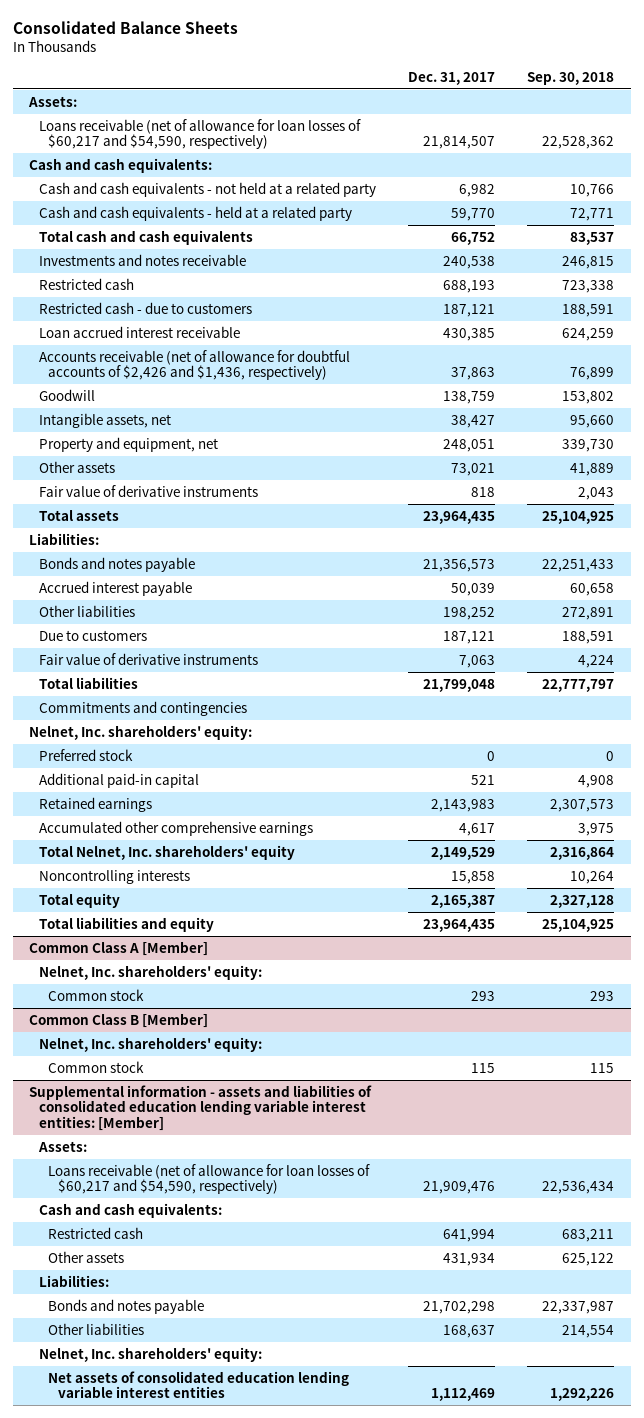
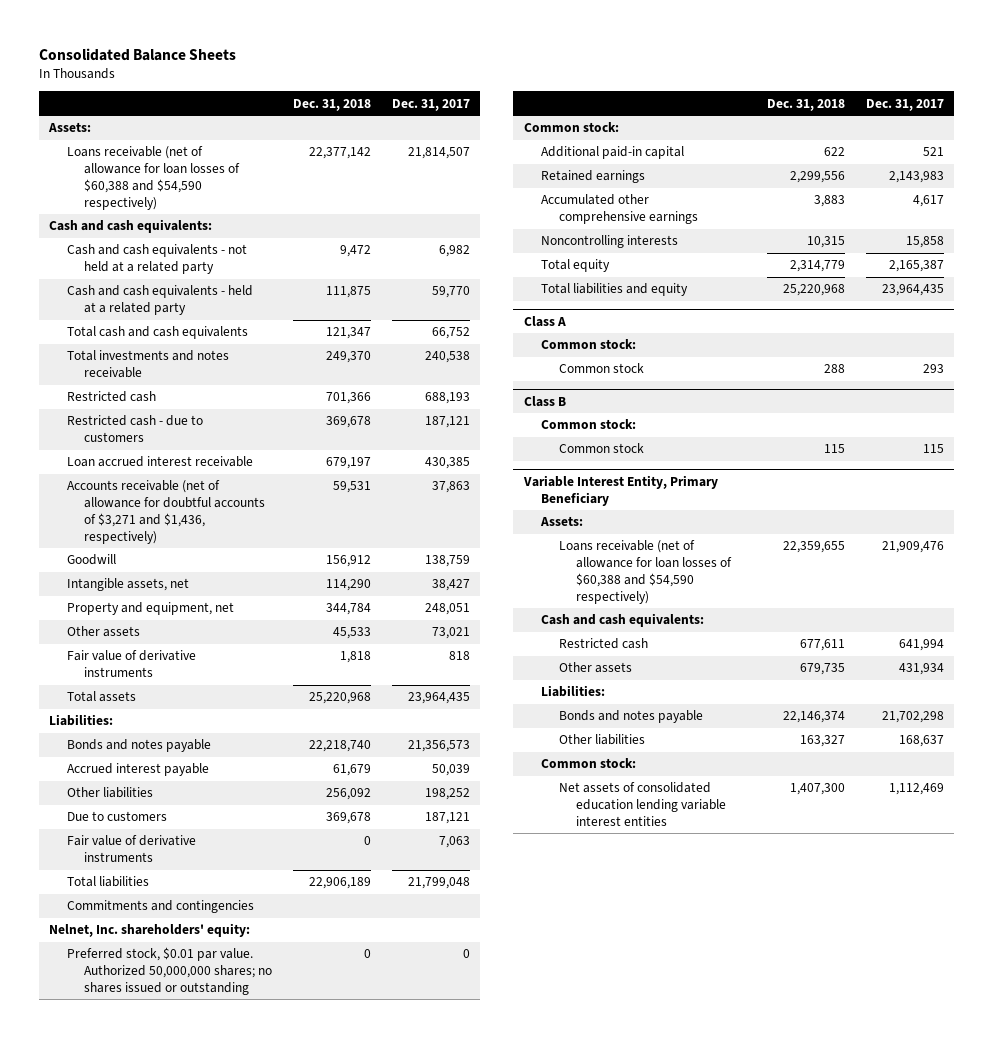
- | Dec. 31, 2017 | Sep. 30, 2018
+ | Dec. 31, 2018 | Dec. 31, 2017
- Loans receivable (net of allowance for loan losses of $60,217 and $54,590, respectively) | 21,814,507 | 22,528,362
+ Loans receivable (net of allowance for loan losses of $60,388 and $54,590 respectively) | 22,377,142 | 21,814,507
- Investments and notes receivable | 240,538 | 246,815
+ Total investments and notes receivable | 249,370 | 240,538
- Accounts receivable (net of allowance for doubtful accounts of $2,426 and $1,436, respectively) | 37,863 | 76,899
+ Accounts receivable (net of allowance for doubtful accounts of $3,271 and $1,436, respectively) | 59,531 | 37,863
- Preferred stock | 0 | 0
+ Preferred stock, $0.01 par value. Authorized 50,000,000 shares; no shares issued or outstanding | 0 | 0
+ Common stock:
- Total Nelnet, Inc. shareholders' equity | 2,149,529 | 2,316,864
- Common Class A [Member]
- Nelnet, Inc. shareholders' equity:
+ Class A
+ Common stock:
- Common Class B [Member]
- Nelnet, Inc. shareholders' equity:
+ Class B
+ Common stock:
- Supplemental information - assets and liabilities of consolidated education lending variable interest entities: [Member]
+ Variable Interest Entity, Primary Beneficiary
- Loans receivable (net of allowance for loan losses of $60,217 and $54,590, respectively) | 21,909,476 | 22,536,434
+ Loans receivable (net of allowance for loan losses of $60,388 and $54,590 respectively) | 22,359,655 | 21,909,476
- Nelnet, Inc. shareholders' equity:
+ Common stock:

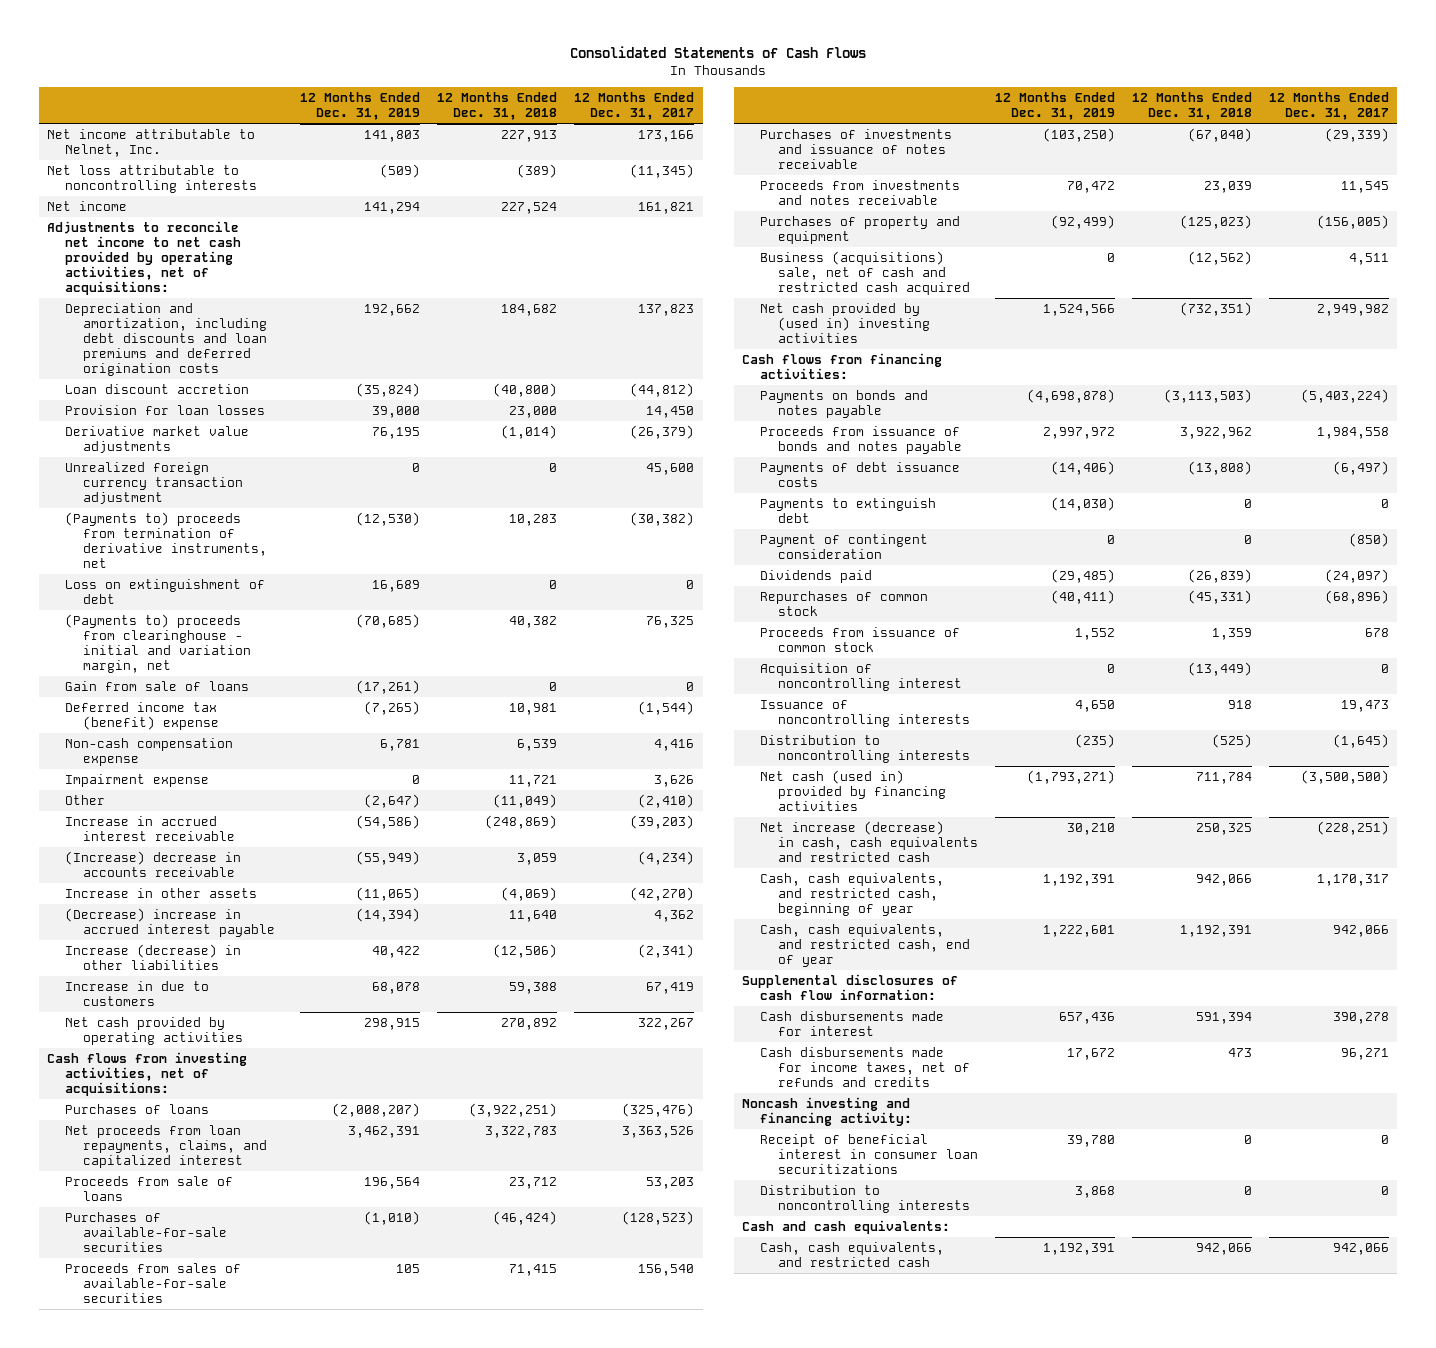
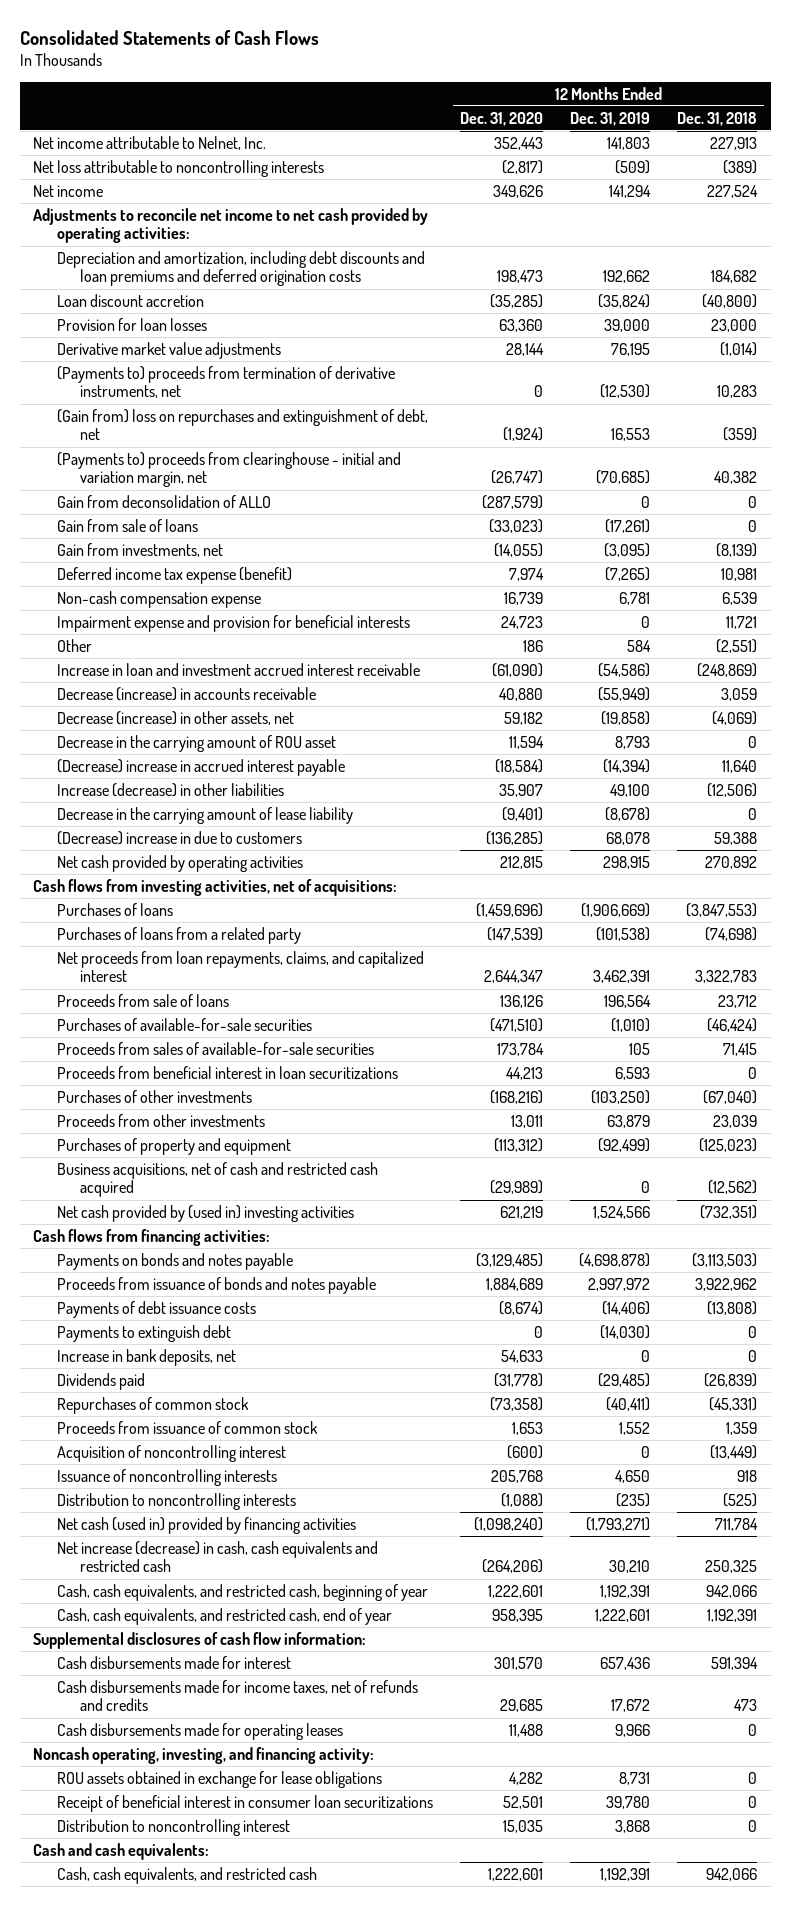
- | 12 Months Ended Dec. 31, 2019 | 12 Months Ended Dec. 31, 2018 | 12 Months Ended Dec. 31, 2017
+ | 12 Months Ended Dec. 31, 2020 | 12 Months Ended Dec. 31, 2019 | 12 Months Ended Dec. 31, 2018
- Adjustments to reconcile net income to net cash provided by operating activities, net of acquisitions:
+ Adjustments to reconcile net income to net cash provided by operating activities:
- Unrealized foreign currency transaction adjustment | 0 | 0 | 45,600
- Loss on extinguishment of debt | 16,689 | 0 | 0
+ (Gain from) loss on repurchases and extinguishment of debt, net | (1,924) | 16,553 | (359)
+ Gain from deconsolidation of ALLO | (287,579) | 0 | 0
- Deferred income tax (benefit) expense | (7,265) | 10,981 | (1,544)
+ Gain from investments, net | (14,055) | (3,095) | (8,139)
+ Deferred income tax expense (benefit) | 7,974 | (7,265) | 10,981
- Impairment expense | 0 | 11,721 | 3,626
- Other | (2,647) | (11,049) | (2,410)
- Increase in accrued interest receivable | (54,586) | (248,869) | (39,203)
- (Increase) decrease in accounts receivable | (55,949) | 3,059 | (4,234)
- Increase in other assets | (11,065) | (4,069) | (42,270)
+ Impairment expense and provision for beneficial interests | 24,723 | 0 | 11,721
+ Other | 186 | 584 | (2,551)
+ Increase in loan and investment accrued interest receivable | (61,090) | (54,586) | (248,869)
+ Decrease (increase) in accounts receivable | 40,880 | (55,949) | 3,059
+ Decrease (increase) in other assets, net | 59,182 | (19,858) | (4,069)
+ Decrease in the carrying amount of ROU asset | 11,594 | 8,793 | 0
- Increase (decrease) in other liabilities | 40,422 | (12,506) | (2,341)
- Increase in due to customers | 68,078 | 59,388 | 67,419
+ Increase (decrease) in other liabilities | 35,907 | 49,100 | (12,506)
+ Decrease in the carrying amount of lease liability | (9,401) | (8,678) | 0
+ (Decrease) increase in due to customers | (136,285) | 68,078 | 59,388
- Purchases of loans | (2,008,207) | (3,922,251) | (325,476)
+ Purchases of loans | (1,459,696) | (1,906,669) | (3,847,553)
+ Purchases of loans from a related party | (147,539) | (101,538) | (74,698)
- Purchases of investments and issuance of notes receivable | (103,250) | (67,040) | (29,339)
- Proceeds from investments and notes receivable | 70,472 | 23,039 | 11,545
+ Proceeds from beneficial interest in loan securitizations | 44,213 | 6,593 | 0
+ Purchases of other investments | (168,216) | (103,250) | (67,040)
+ Proceeds from other investments | 13,011 | 63,879 | 23,039
- Business (acquisitions) sale, net of cash and restricted cash acquired | 0 | (12,562) | 4,511
+ Business acquisitions, net of cash and restricted cash acquired | (29,989) | 0 | (12,562)
- Payment of contingent consideration | 0 | 0 | (850)
+ Increase in bank deposits, net | 54,633 | 0 | 0
- Noncash investing and financing activity:
+ Cash disbursements made for operating leases | 11,488 | 9,966 | 0
+ Noncash operating, investing, and financing activity:
+ ROU assets obtained in exchange for lease obligations | 4,282 | 8,731 | 0
- Distribution to noncontrolling interests | 3,868 | 0 | 0
+ Distribution to noncontrolling interest | 15,035 | 3,868 | 0

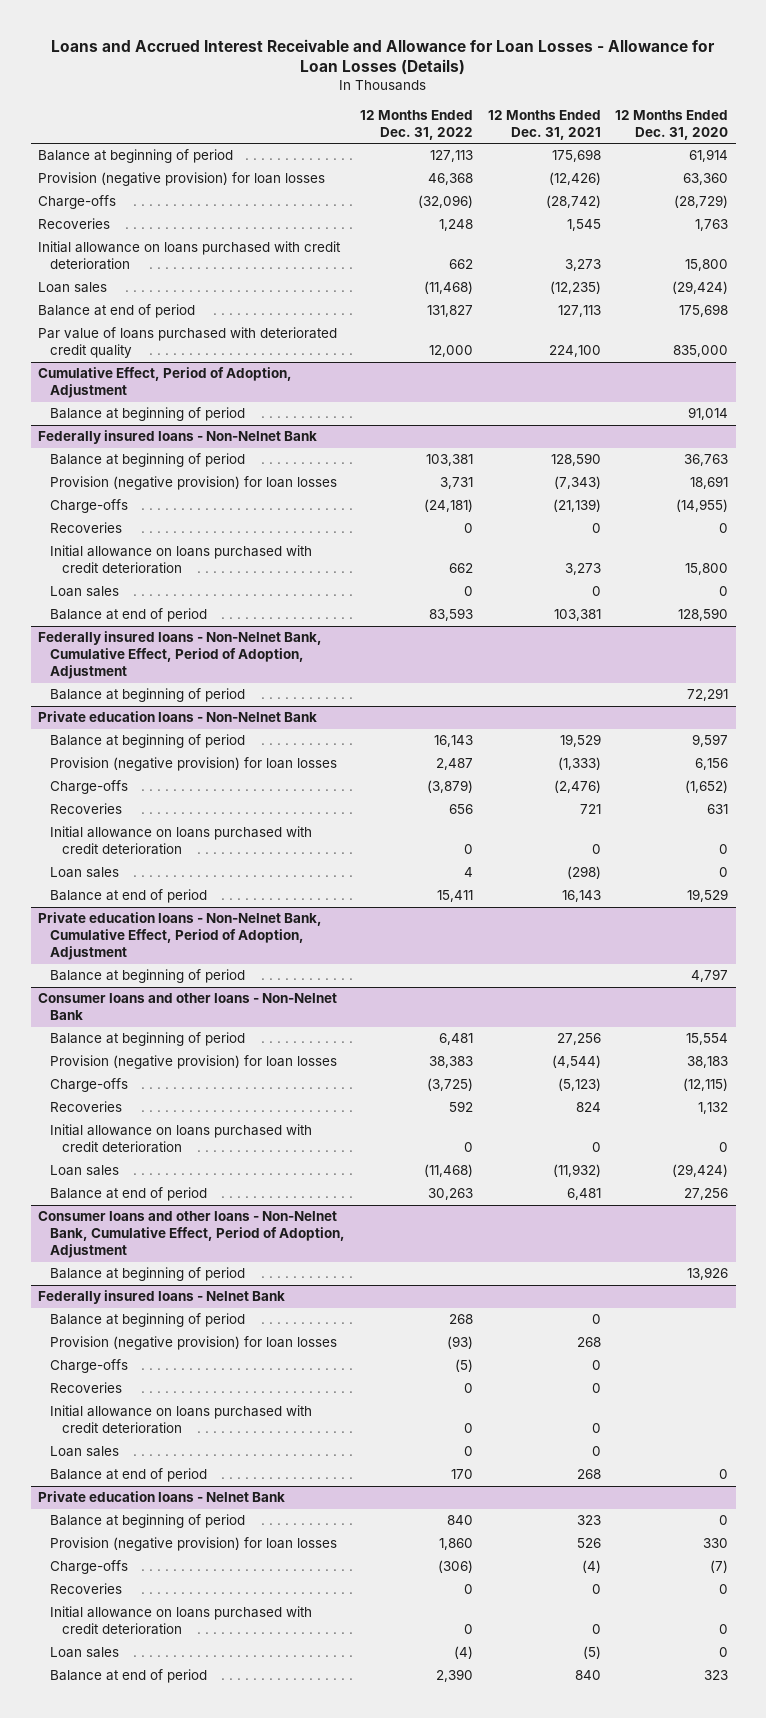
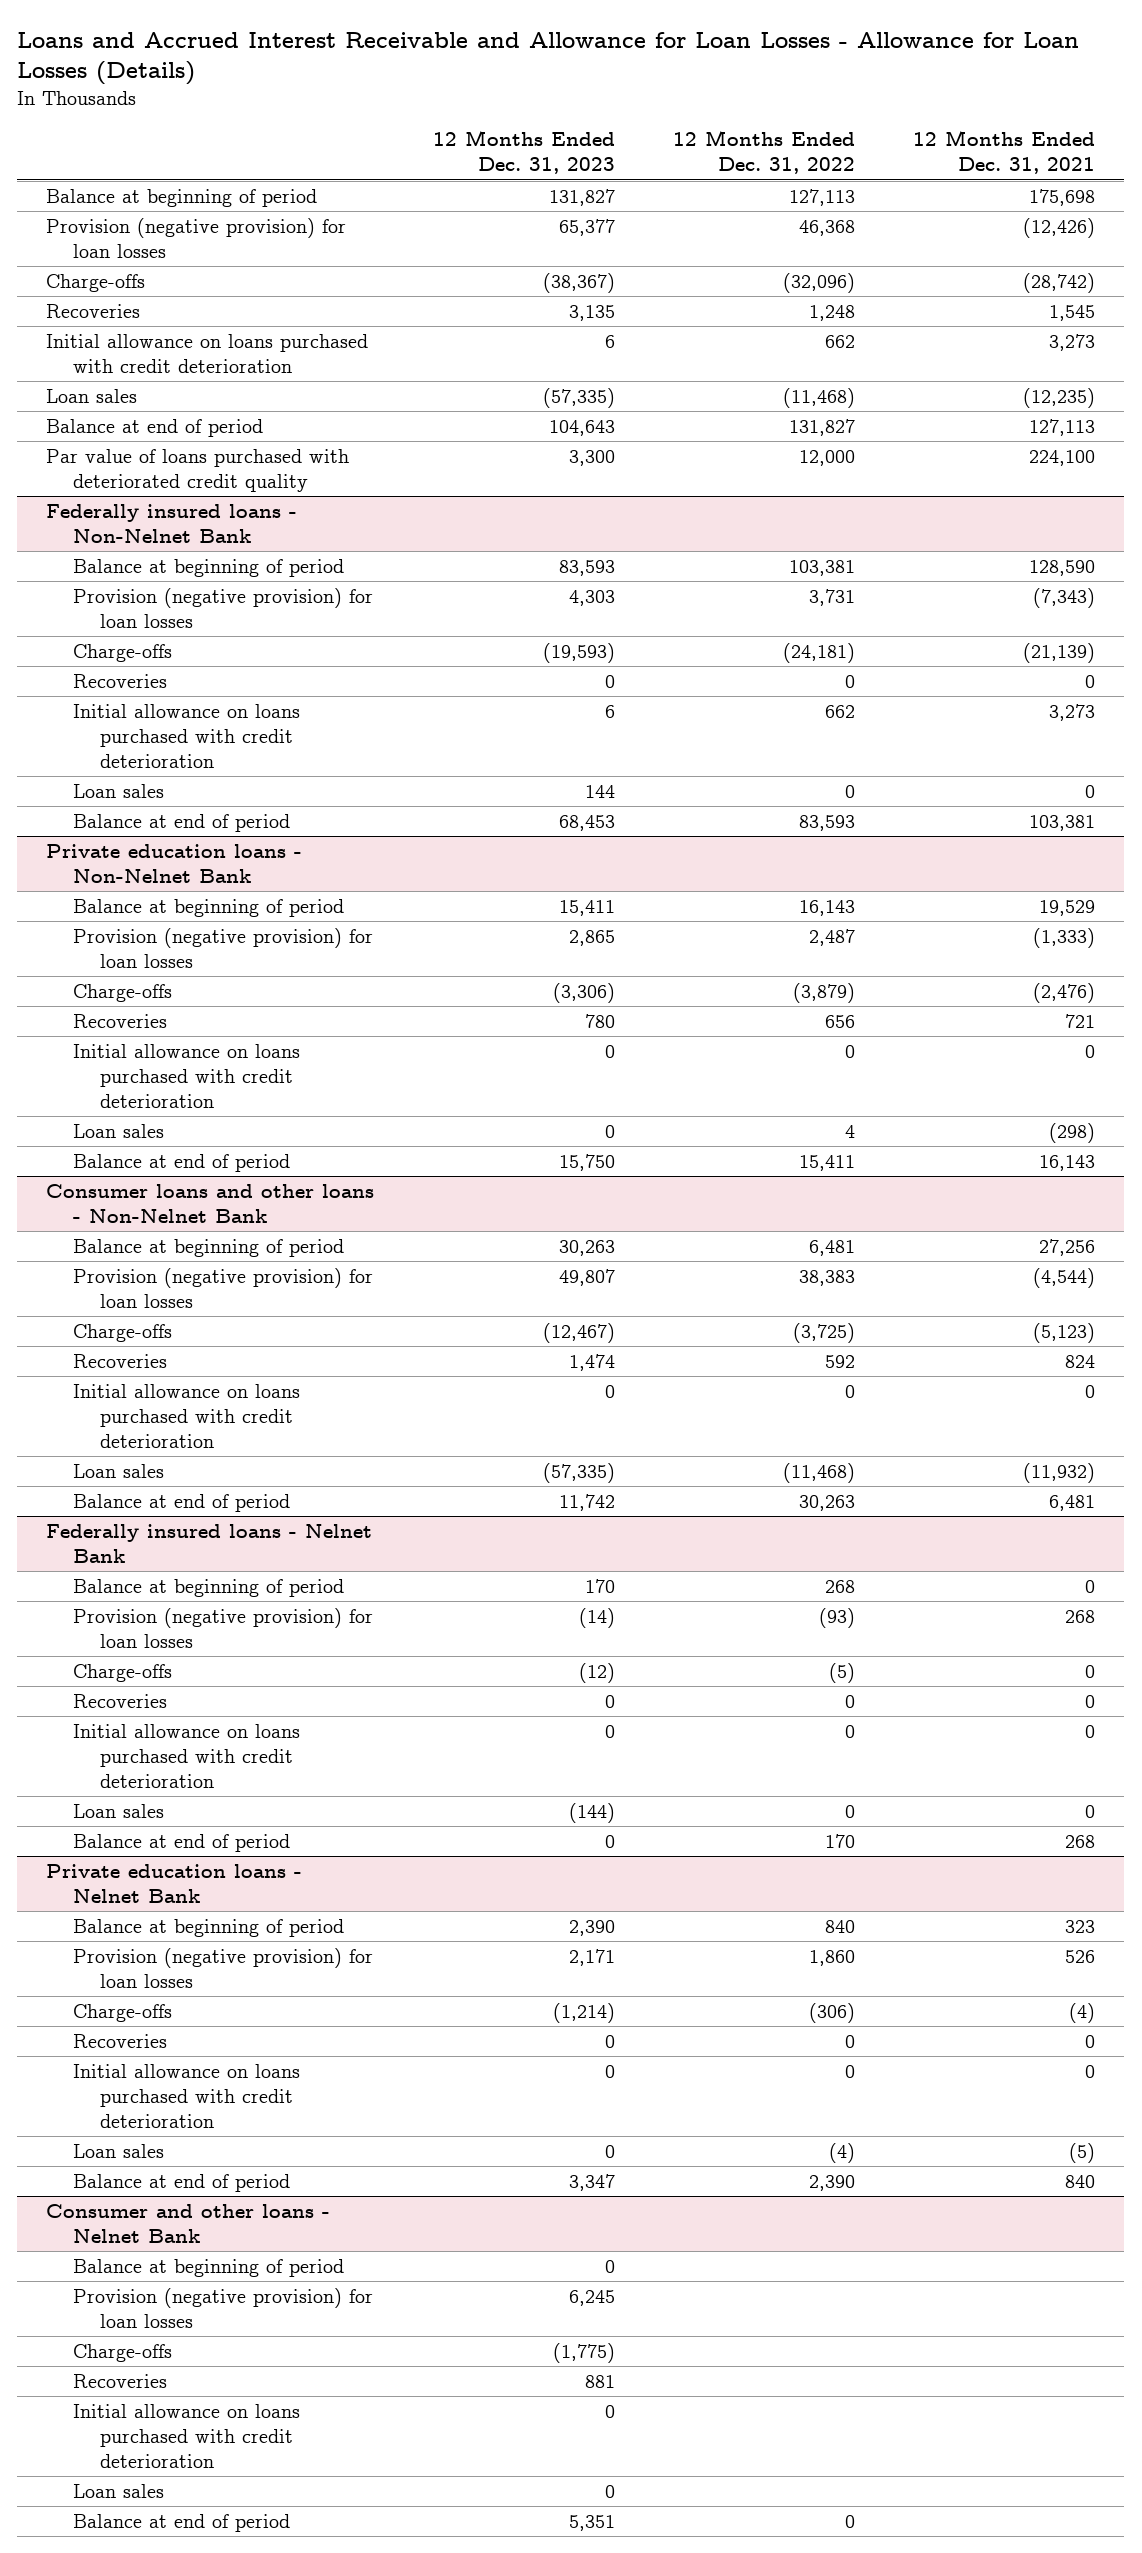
- | 12 Months Ended Dec. 31, 2022 | 12 Months Ended Dec. 31, 2021 | 12 Months Ended Dec. 31, 2020
+ | 12 Months Ended Dec. 31, 2023 | 12 Months Ended Dec. 31, 2022 | 12 Months Ended Dec. 31, 2021
- Cumulative Effect, Period of Adoption, Adjustment
- Balance at beginning of period | | | 91,014
- Federally insured loans - Non-Nelnet Bank, Cumulative Effect, Period of Adoption, Adjustment
- Balance at beginning of period | | | 72,291
- Private education loans - Non-Nelnet Bank, Cumulative Effect, Period of Adoption, Adjustment
- Balance at beginning of period | | | 4,797
- Consumer loans and other loans - Non-Nelnet Bank, Cumulative Effect, Period of Adoption, Adjustment
- Balance at beginning of period | | | 13,926
+ Consumer and other loans - Nelnet Bank
+ Balance at beginning of period | 0 | |
+ Provision (negative provision) for loan losses | 6,245 | |
+ Charge-offs | (1,775) | |
+ Recoveries | 881 | |
+ Initial allowance on loans purchased with credit deterioration | 0 | |
+ Loan sales | 0 | |
+ Balance at end of period | 5,351 | 0 |

